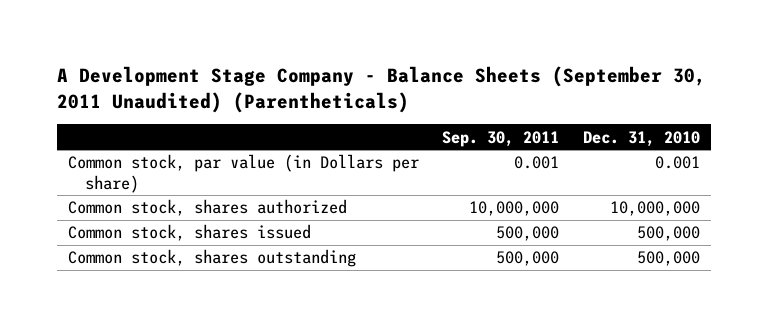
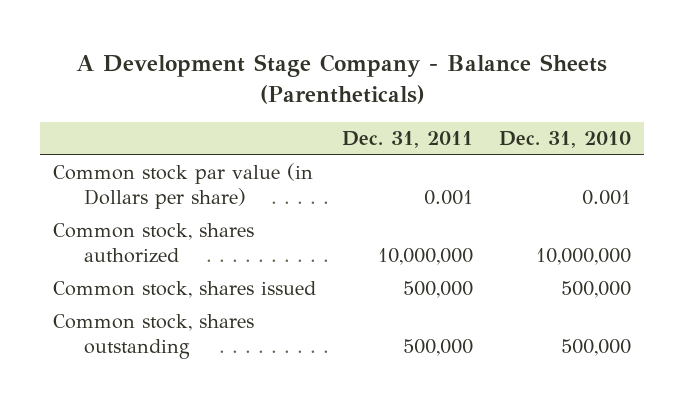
- A Development Stage Company - Balance Sheets (September 30, 2011 Unaudited) (Parentheticals)
+ A Development Stage Company - Balance Sheets (Parentheticals)
- | Sep. 30, 2011 | Dec. 31, 2010
+ | Dec. 31, 2011 | Dec. 31, 2010
- Common stock, par value (in Dollars per share) | 0.001 | 0.001
+ Common stock par value (in Dollars per share) | 0.001 | 0.001

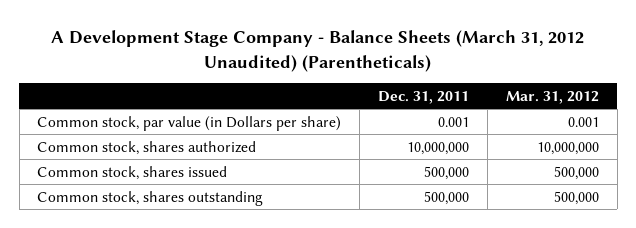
- A Development Stage Company - Balance Sheets (Parentheticals)
+ A Development Stage Company - Balance Sheets (March 31, 2012 Unaudited) (Parentheticals)
- | Dec. 31, 2011 | Dec. 31, 2010
+ | Dec. 31, 2011 | Mar. 31, 2012
- Common stock par value (in Dollars per share) | 0.001 | 0.001
+ Common stock, par value (in Dollars per share) | 0.001 | 0.001

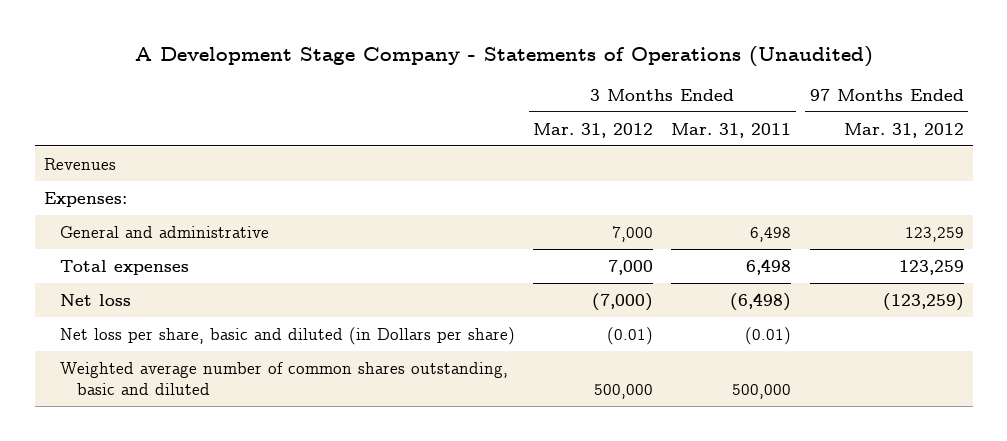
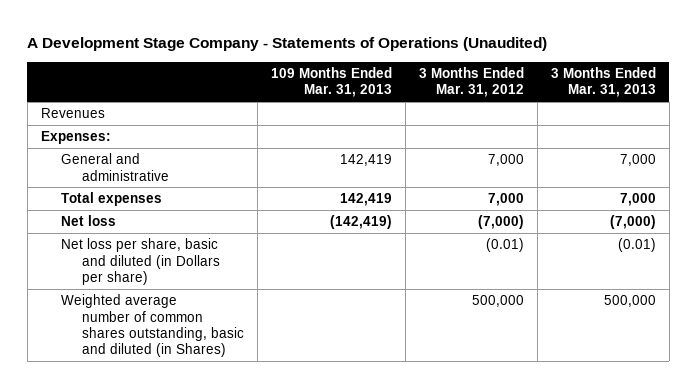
- | 3 Months Ended Mar. 31, 2012 | 3 Months Ended Mar. 31, 2011 | 97 Months Ended Mar. 31, 2012
+ | 109 Months Ended Mar. 31, 2013 | 3 Months Ended Mar. 31, 2012 | 3 Months Ended Mar. 31, 2013
- Weighted average number of common shares outstanding, basic and diluted | 500,000 | 500,000 |
+ Weighted average number of common shares outstanding, basic and diluted (in Shares) | | 500,000 | 500,000

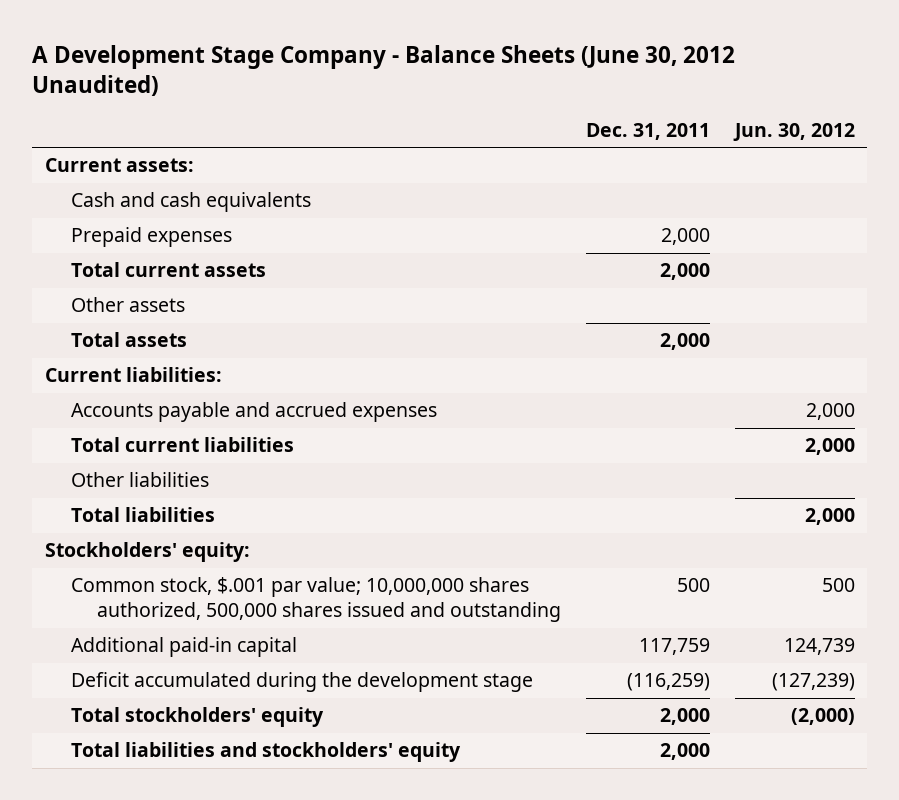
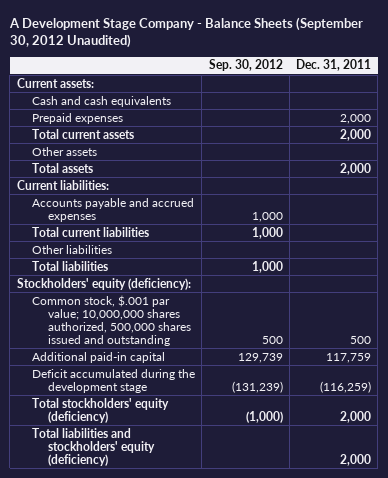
- A Development Stage Company - Balance Sheets (June 30, 2012 Unaudited)
+ A Development Stage Company - Balance Sheets (September 30, 2012 Unaudited)
- | Dec. 31, 2011 | Jun. 30, 2012
+ | Sep. 30, 2012 | Dec. 31, 2011
- Stockholders' equity:
+ Stockholders' equity (deficiency):
- Total stockholders' equity | 2,000 | (2,000)
- Total liabilities and stockholders' equity | 2,000 |
+ Total stockholders' equity (deficiency) | (1,000) | 2,000
+ Total liabilities and stockholders' equity (deficiency) | | 2,000

